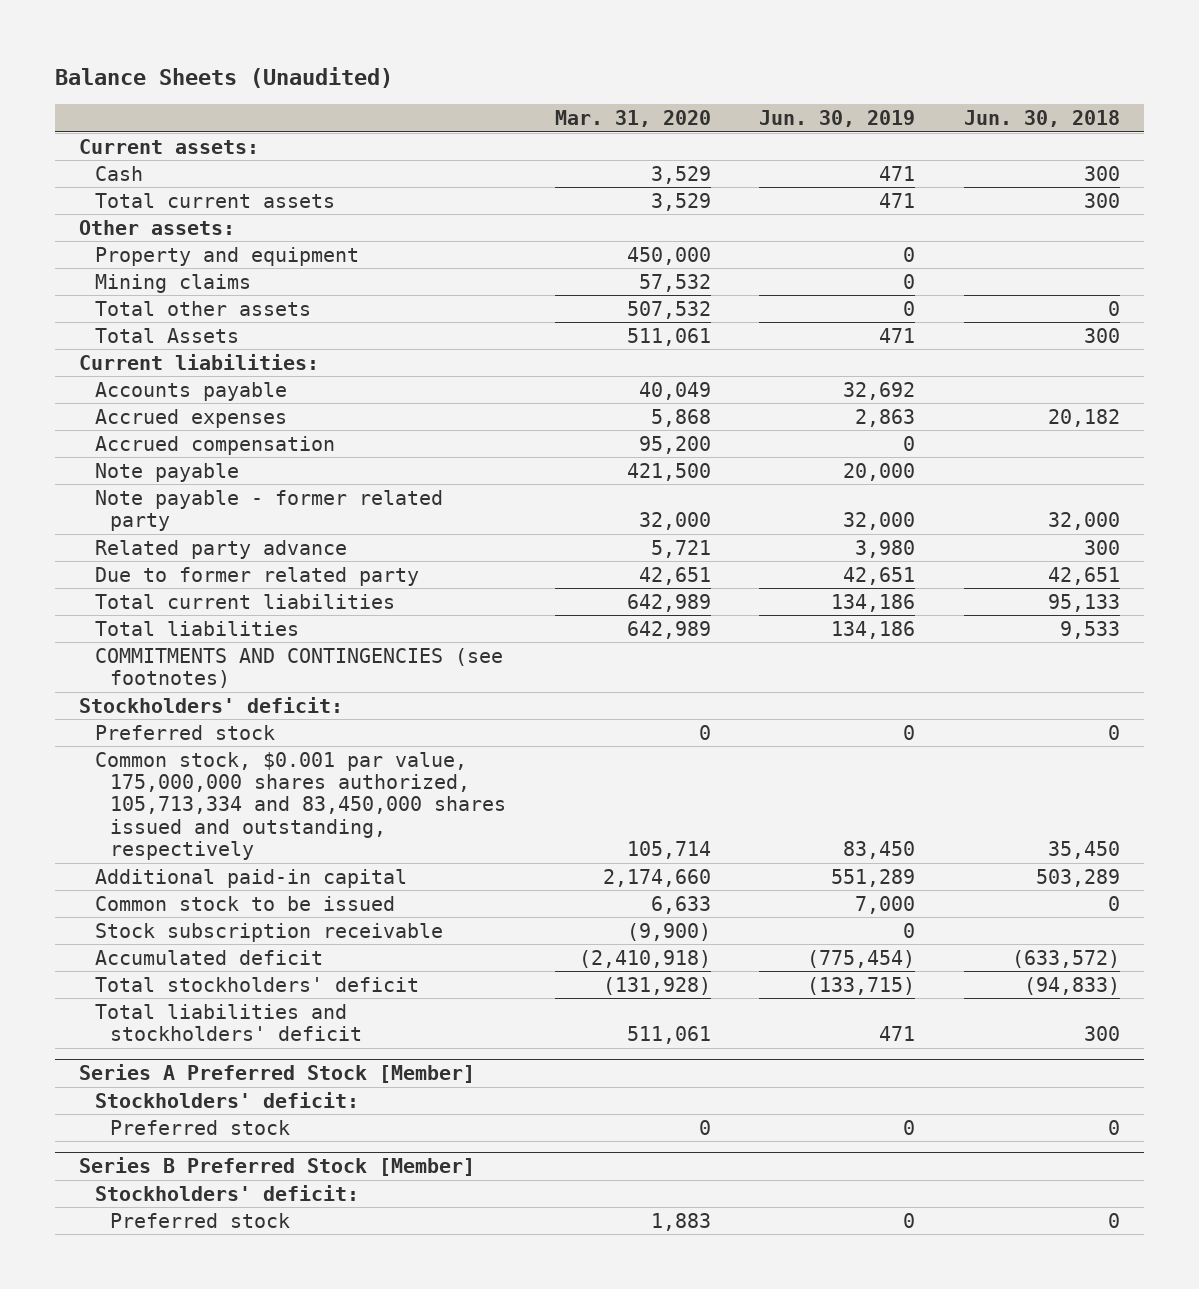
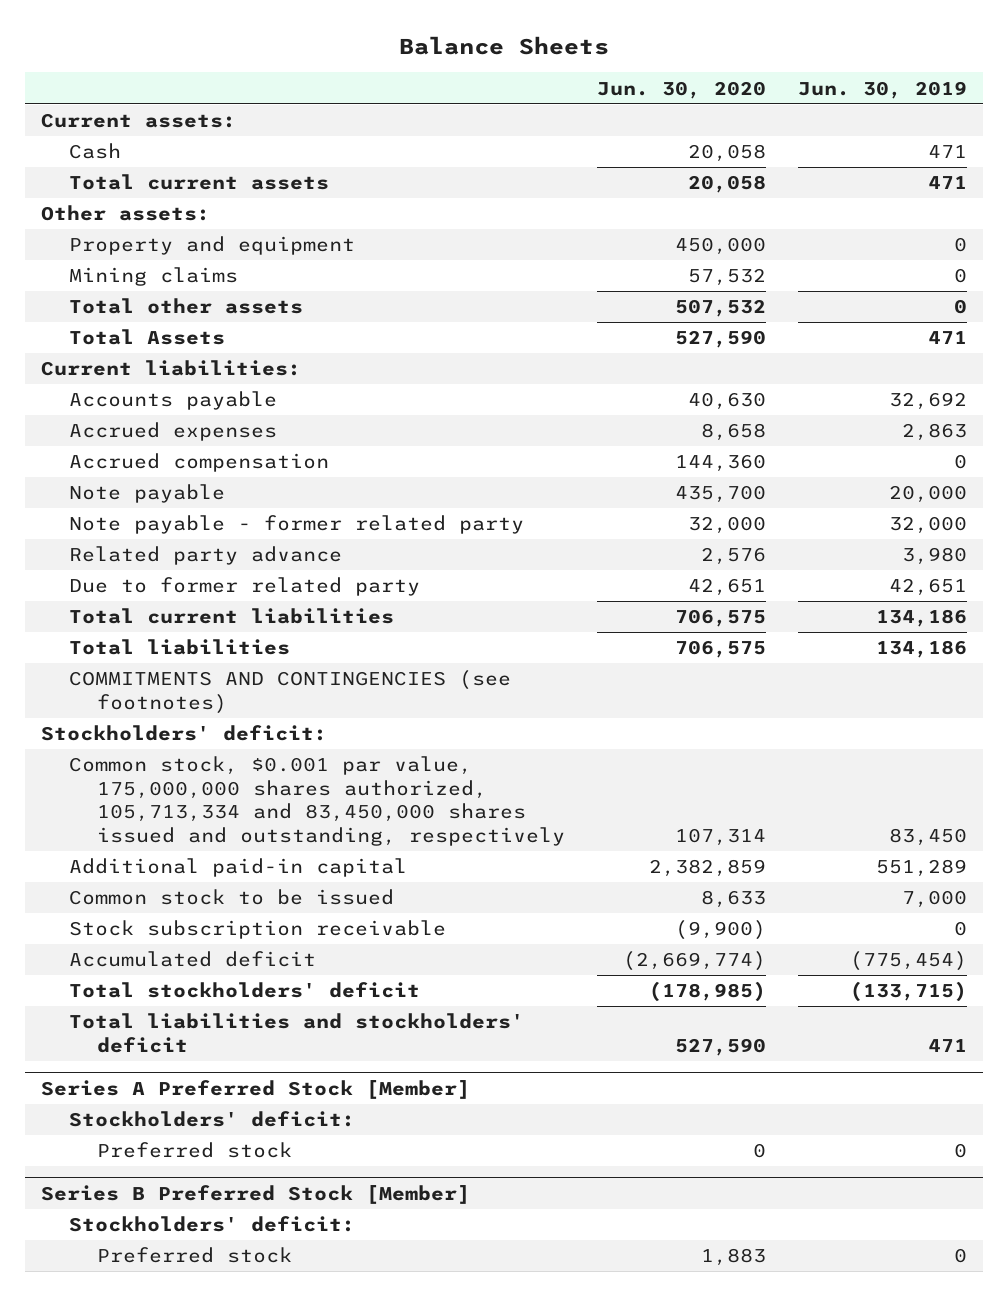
- Balance Sheets (Unaudited)
+ Balance Sheets
- | Mar. 31, 2020 | Jun. 30, 2019 | Jun. 30, 2018
+ | Jun. 30, 2020 | Jun. 30, 2019
- Preferred stock | 0 | 0 | 0

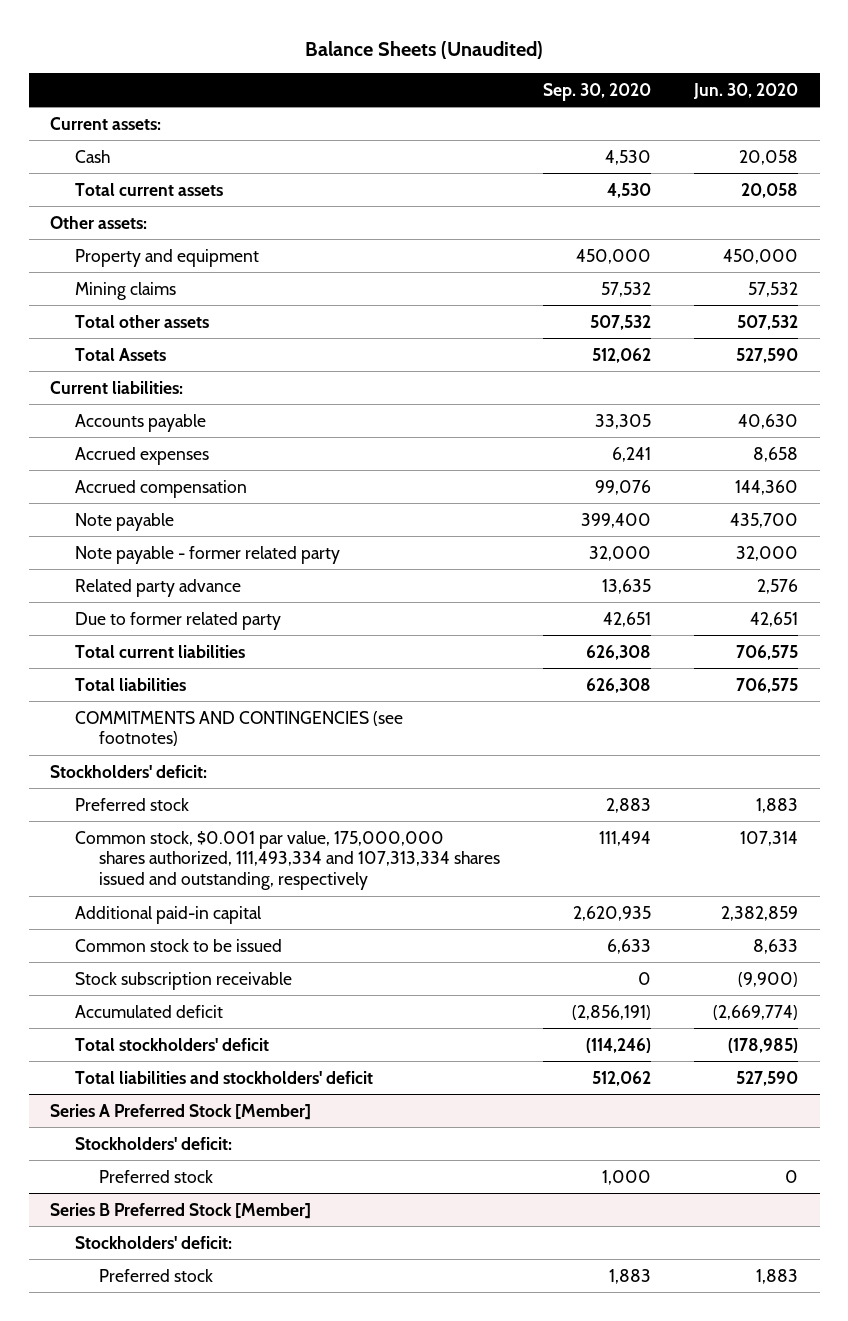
- Balance Sheets
+ Balance Sheets (Unaudited)
- | Jun. 30, 2020 | Jun. 30, 2019
+ | Sep. 30, 2020 | Jun. 30, 2020
- Common stock, $0.001 par value, 175,000,000 shares authorized, 105,713,334 and 83,450,000 shares issued and outstanding, respectively | 107,314 | 83,450
+ Preferred stock | 2,883 | 1,883
+ Common stock, $0.001 par value, 175,000,000 shares authorized, 111,493,334 and 107,313,334 shares issued and outstanding, respectively | 111,494 | 107,314

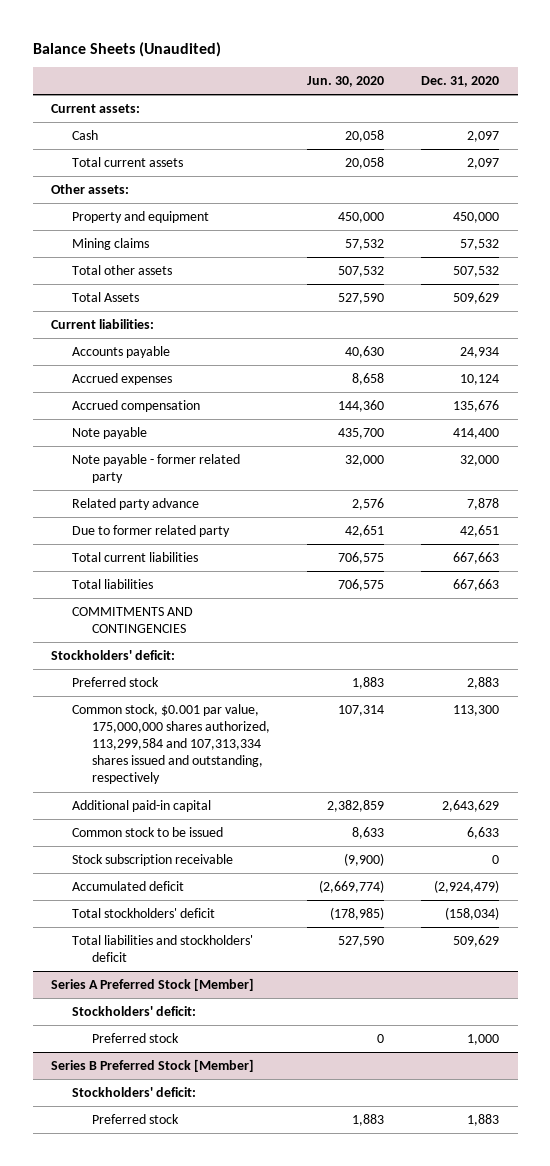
- | Sep. 30, 2020 | Jun. 30, 2020
+ | Jun. 30, 2020 | Dec. 31, 2020
- COMMITMENTS AND CONTINGENCIES (see footnotes)
+ COMMITMENTS AND CONTINGENCIES
- Common stock, $0.001 par value, 175,000,000 shares authorized, 111,493,334 and 107,313,334 shares issued and outstanding, respectively | 111,494 | 107,314
+ Common stock, $0.001 par value, 175,000,000 shares authorized, 113,299,584 and 107,313,334 shares issued and outstanding, respectively | 107,314 | 113,300

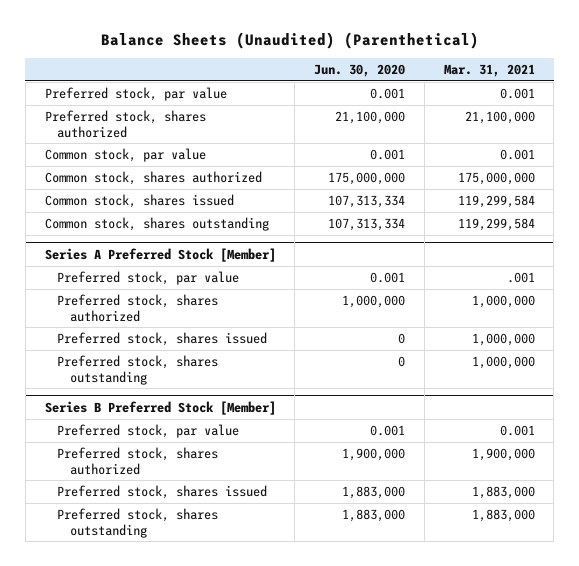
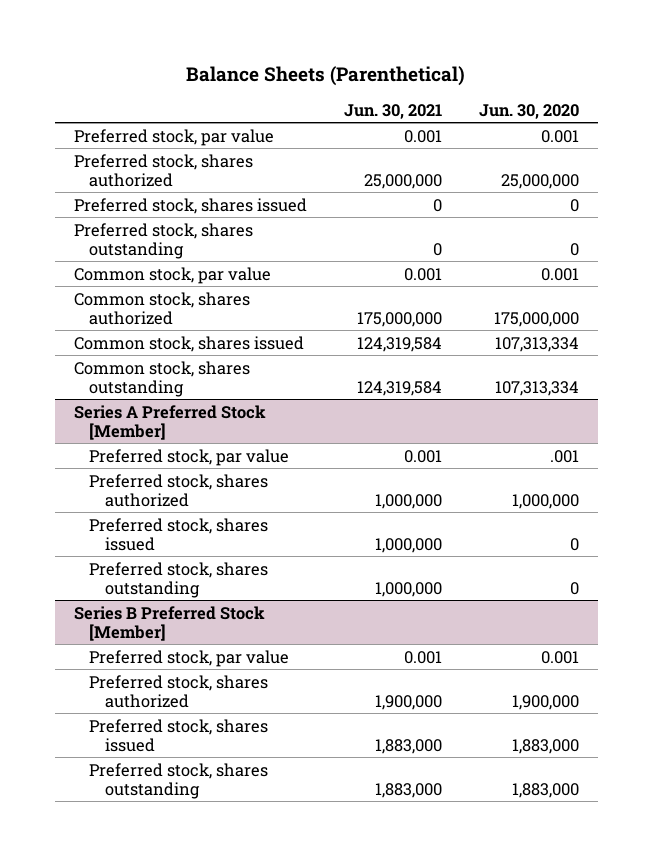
- Balance Sheets (Unaudited) (Parenthetical)
+ Balance Sheets (Parenthetical)
- | Jun. 30, 2020 | Mar. 31, 2021
+ | Jun. 30, 2021 | Jun. 30, 2020
- Preferred stock, shares authorized | 21,100,000 | 21,100,000
+ Preferred stock, shares authorized | 25,000,000 | 25,000,000
+ Preferred stock, shares issued | 0 | 0
+ Preferred stock, shares outstanding | 0 | 0
@ Series A Preferred Stock [Member]
- Preferred stock, par value | 0.001 | .001
+ Preferred stock, par value | 0.001 | .001

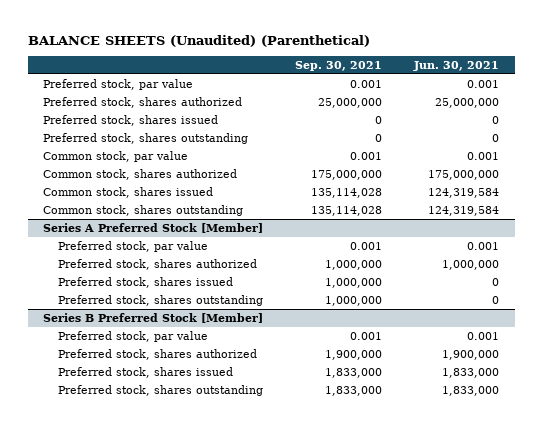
- Balance Sheets (Parenthetical)
+ BALANCE SHEETS (Unaudited) (Parenthetical)
- | Jun. 30, 2021 | Jun. 30, 2020
+ | Sep. 30, 2021 | Jun. 30, 2021
@ Series A Preferred Stock [Member]
- Preferred stock, shares issued | 1,000,000 | 0
- Preferred stock, shares outstanding | 1,000,000 | 0
+ Preferred stock, shares issued | 1,000,000 | 0
+ Preferred stock, shares outstanding | 1,000,000 | 0
@ Series B Preferred Stock [Member]
- Preferred stock, shares issued | 1,883,000 | 1,883,000
- Preferred stock, shares outstanding | 1,883,000 | 1,883,000
+ Preferred stock, shares issued | 1,833,000 | 1,833,000
+ Preferred stock, shares outstanding | 1,833,000 | 1,833,000

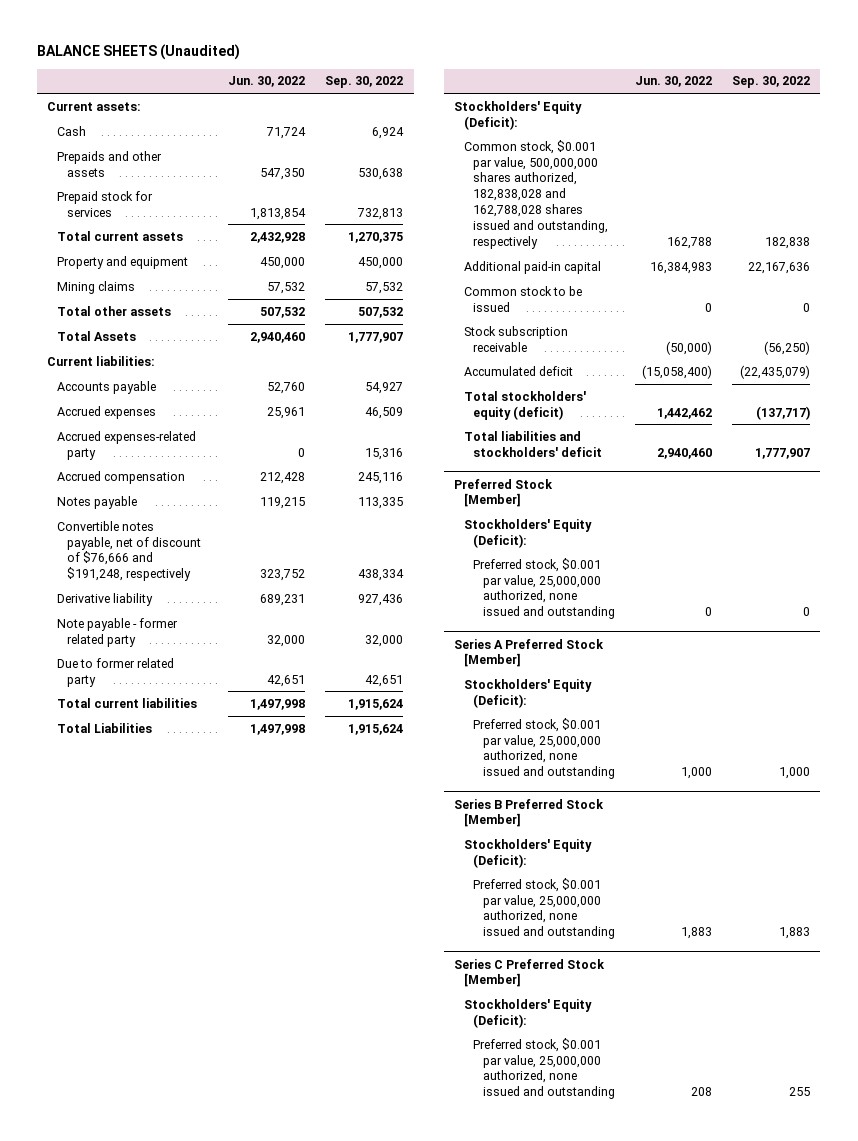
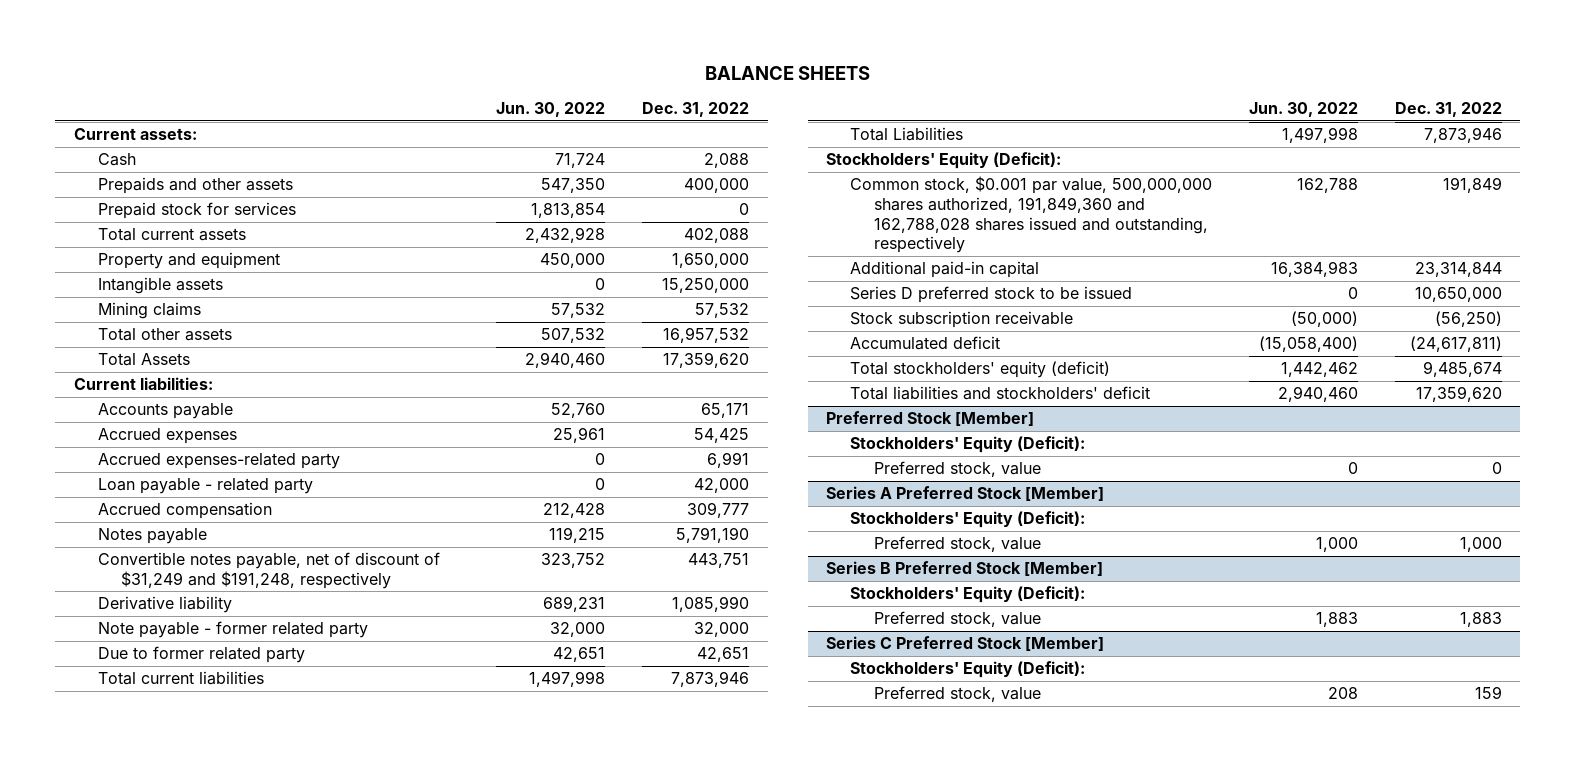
- BALANCE SHEETS (Unaudited)
+ BALANCE SHEETS
- | Jun. 30, 2022 | Sep. 30, 2022
+ | Jun. 30, 2022 | Dec. 31, 2022
+ Intangible assets | 0 | 15,250,000
+ Loan payable - related party | 0 | 42,000
- Convertible notes payable, net of discount of $76,666 and $191,248, respectively | 323,752 | 438,334
+ Convertible notes payable, net of discount of $31,249 and $191,248, respectively | 323,752 | 443,751
- Common stock, $0.001 par value, 500,000,000 shares authorized, 182,838,028 and 162,788,028 shares issued and outstanding, respectively | 162,788 | 182,838
+ Common stock, $0.001 par value, 500,000,000 shares authorized, 191,849,360 and 162,788,028 shares issued and outstanding, respectively | 162,788 | 191,849
- Common stock to be issued | 0 | 0
+ Series D preferred stock to be issued | 0 | 10,650,000
@ Preferred Stock [Member]
- Preferred stock, $0.001 par value, 25,000,000 authorized, none issued and outstanding | 0 | 0
+ Preferred stock, value | 0 | 0
@ Series A Preferred Stock [Member]
- Preferred stock, $0.001 par value, 25,000,000 authorized, none issued and outstanding | 1,000 | 1,000
+ Preferred stock, value | 1,000 | 1,000
@ Series B Preferred Stock [Member]
- Preferred stock, $0.001 par value, 25,000,000 authorized, none issued and outstanding | 1,883 | 1,883
+ Preferred stock, value | 1,883 | 1,883
@ Series C Preferred Stock [Member]
- Preferred stock, $0.001 par value, 25,000,000 authorized, none issued and outstanding | 208 | 255
+ Preferred stock, value | 208 | 159

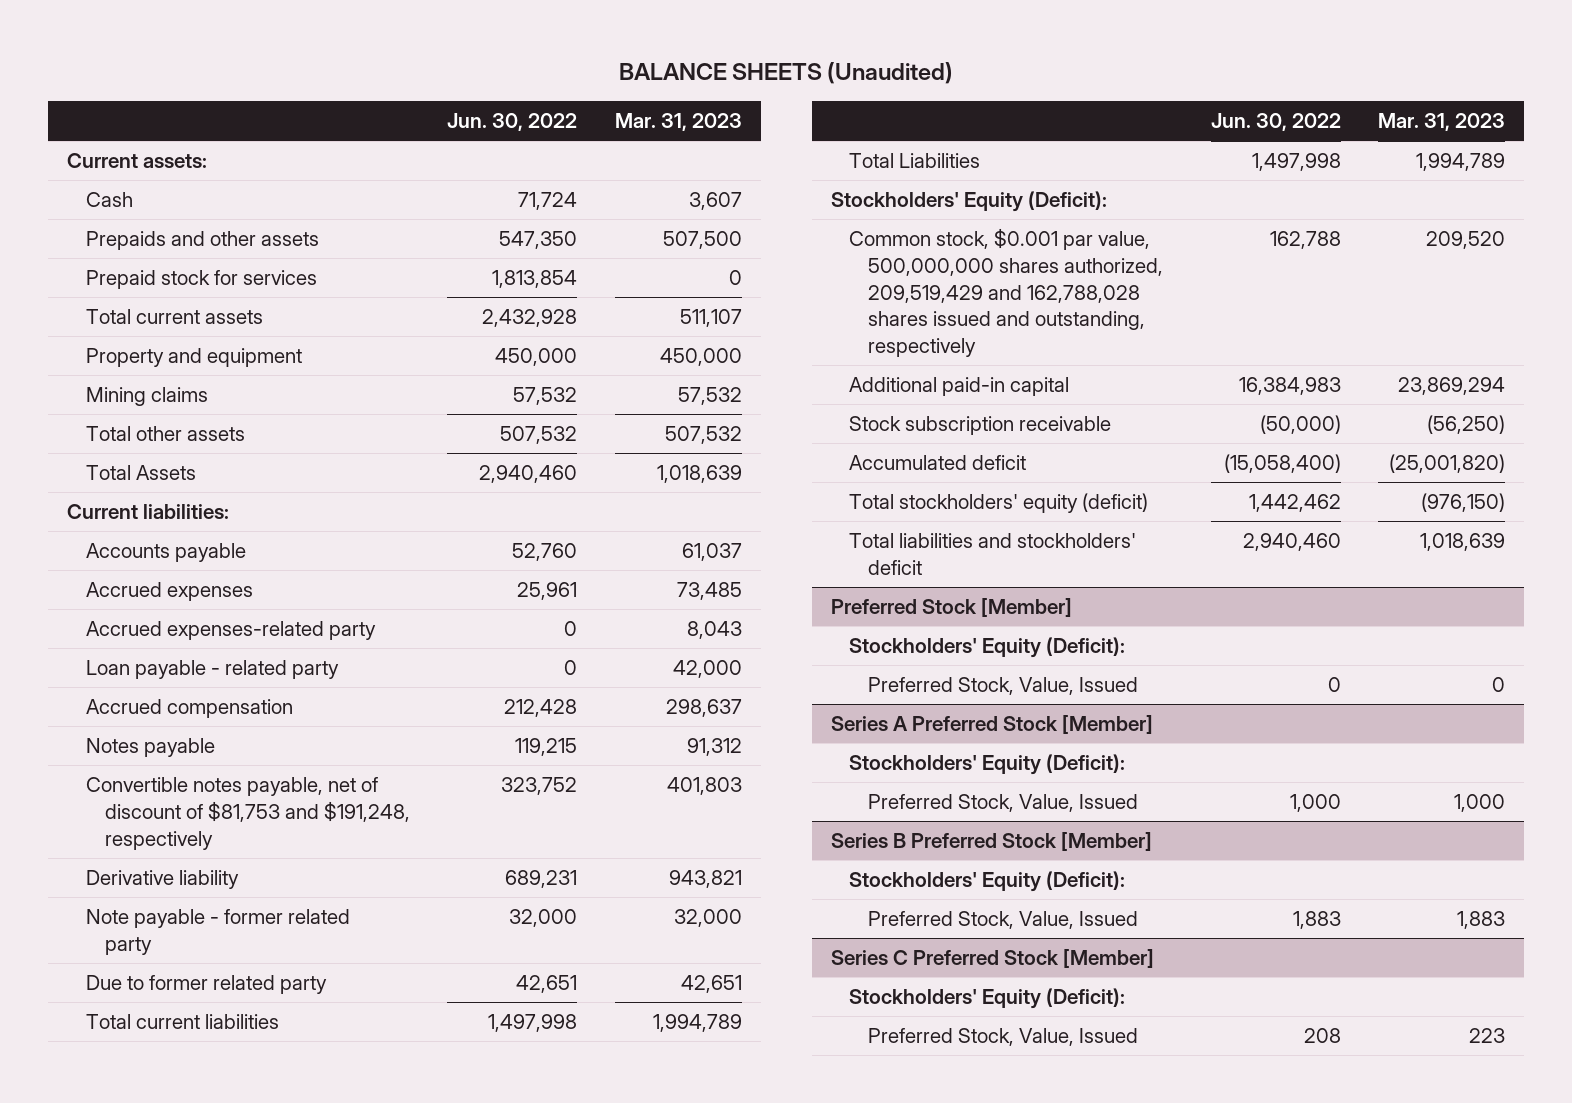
- BALANCE SHEETS
+ BALANCE SHEETS (Unaudited)
- | Jun. 30, 2022 | Dec. 31, 2022
+ | Jun. 30, 2022 | Mar. 31, 2023
- Intangible assets | 0 | 15,250,000
- Convertible notes payable, net of discount of $31,249 and $191,248, respectively | 323,752 | 443,751
+ Convertible notes payable, net of discount of $81,753 and $191,248, respectively | 323,752 | 401,803
- Common stock, $0.001 par value, 500,000,000 shares authorized, 191,849,360 and 162,788,028 shares issued and outstanding, respectively | 162,788 | 191,849
+ Common stock, $0.001 par value, 500,000,000 shares authorized, 209,519,429 and 162,788,028 shares issued and outstanding, respectively | 162,788 | 209,520
- Series D preferred stock to be issued | 0 | 10,650,000
@ Preferred Stock [Member]
- Preferred stock, value | 0 | 0
+ Preferred Stock, Value, Issued | 0 | 0
@ Series A Preferred Stock [Member]
- Preferred stock, value | 1,000 | 1,000
+ Preferred Stock, Value, Issued | 1,000 | 1,000
@ Series B Preferred Stock [Member]
- Preferred stock, value | 1,883 | 1,883
+ Preferred Stock, Value, Issued | 1,883 | 1,883
@ Series C Preferred Stock [Member]
- Preferred stock, value | 208 | 159
+ Preferred Stock, Value, Issued | 208 | 223

